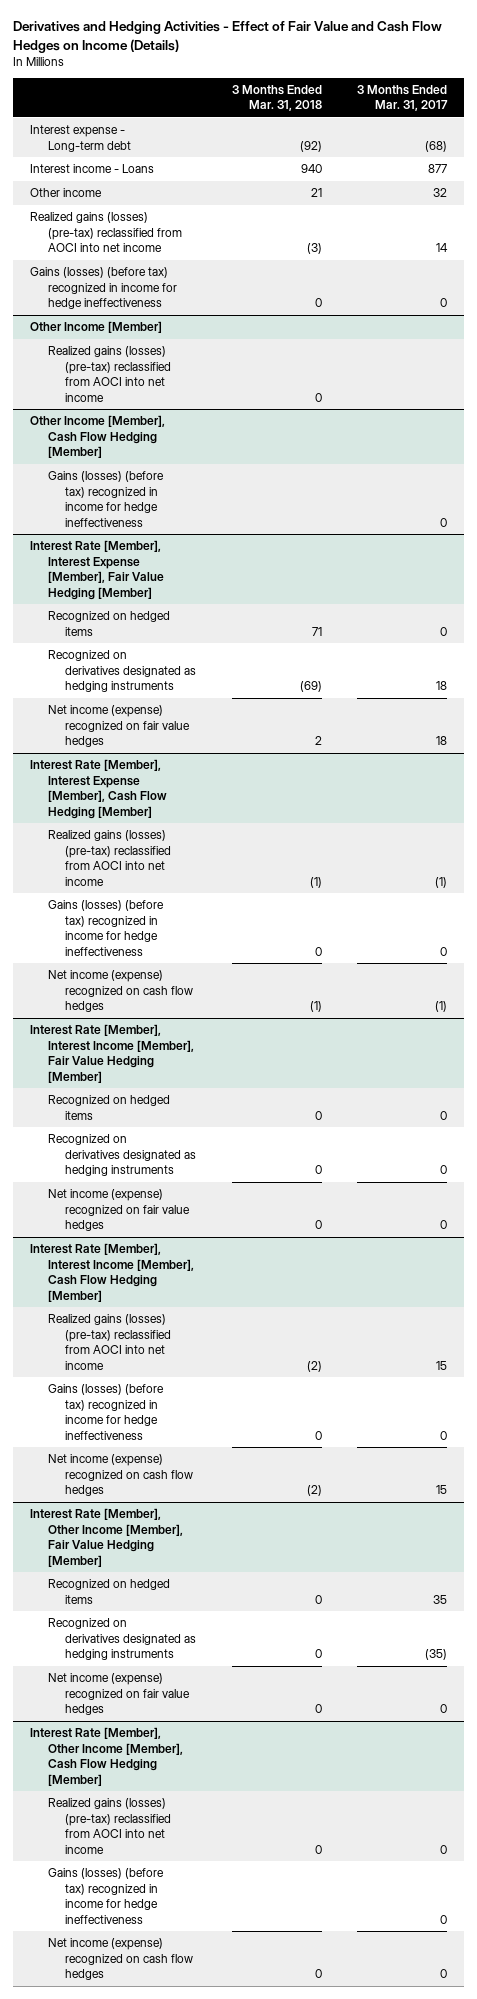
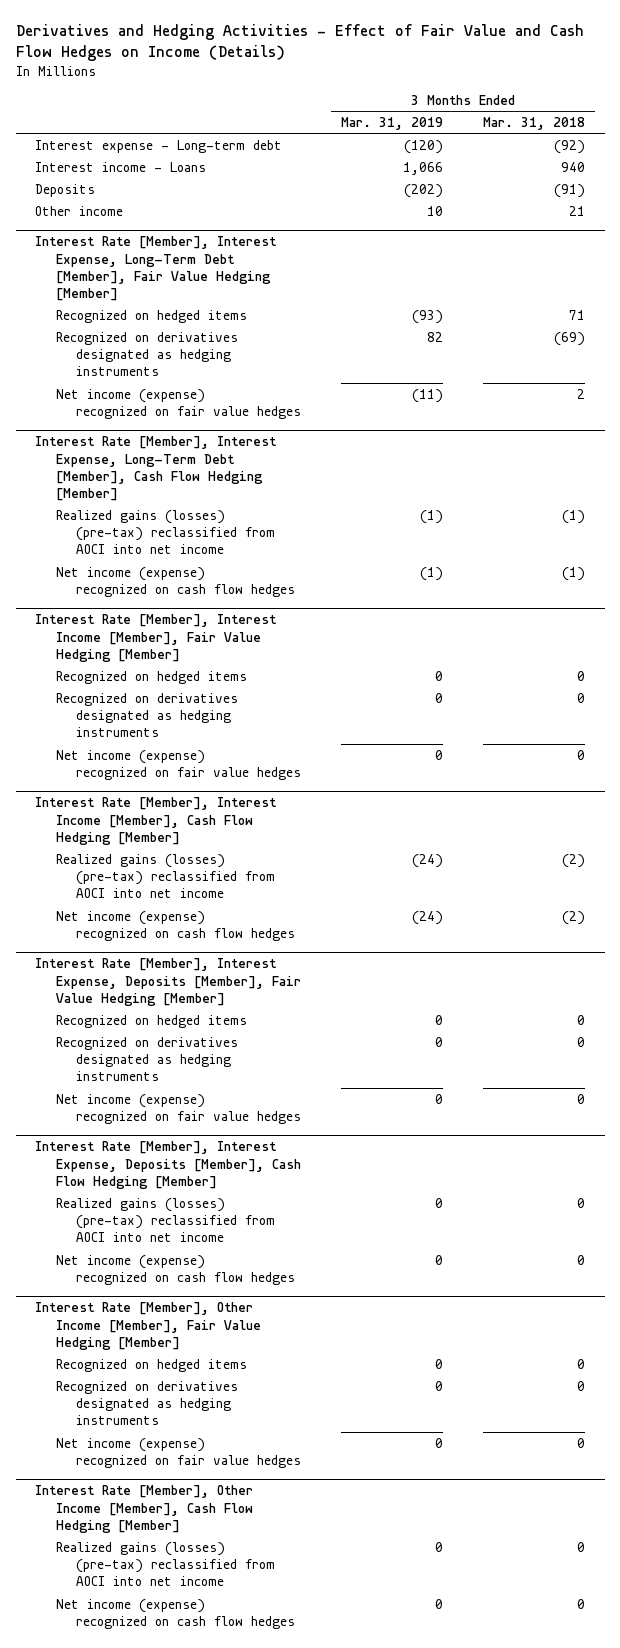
- | 3 Months Ended Mar. 31, 2018 | 3 Months Ended Mar. 31, 2017
+ | 3 Months Ended Mar. 31, 2019 | 3 Months Ended Mar. 31, 2018
+ Deposits | (202) | (91)
- Realized gains (losses) (pre-tax) reclassified from AOCI into net income | (3) | 14
- Gains (losses) (before tax) recognized in income for hedge ineffectiveness | 0 | 0
- Other Income [Member]
- Realized gains (losses) (pre-tax) reclassified from AOCI into net income | 0 |
- Other Income [Member], Cash Flow Hedging [Member]
- Gains (losses) (before tax) recognized in income for hedge ineffectiveness | | 0
- Interest Rate [Member], Interest Expense [Member], Fair Value Hedging [Member]
+ Interest Rate [Member], Interest Expense, Long-Term Debt [Member], Fair Value Hedging [Member]
- Interest Rate [Member], Interest Expense [Member], Cash Flow Hedging [Member]
+ Interest Rate [Member], Interest Expense, Long-Term Debt [Member], Cash Flow Hedging [Member]
- Gains (losses) (before tax) recognized in income for hedge ineffectiveness | 0 | 0
@ Interest Rate [Member], Interest Income [Member], Cash Flow Hedging [Member]
- Gains (losses) (before tax) recognized in income for hedge ineffectiveness | 0 | 0
+ Interest Rate [Member], Interest Expense, Deposits [Member], Fair Value Hedging [Member]
+ Recognized on hedged items | 0 | 0
+ Recognized on derivatives designated as hedging instruments | 0 | 0
+ Net income (expense) recognized on fair value hedges | 0 | 0
+ Interest Rate [Member], Interest Expense, Deposits [Member], Cash Flow Hedging [Member]
+ Realized gains (losses) (pre-tax) reclassified from AOCI into net income | 0 | 0
+ Net income (expense) recognized on cash flow hedges | 0 | 0
@ Interest Rate [Member], Other Income [Member], Cash Flow Hedging [Member]
- Gains (losses) (before tax) recognized in income for hedge ineffectiveness | | 0

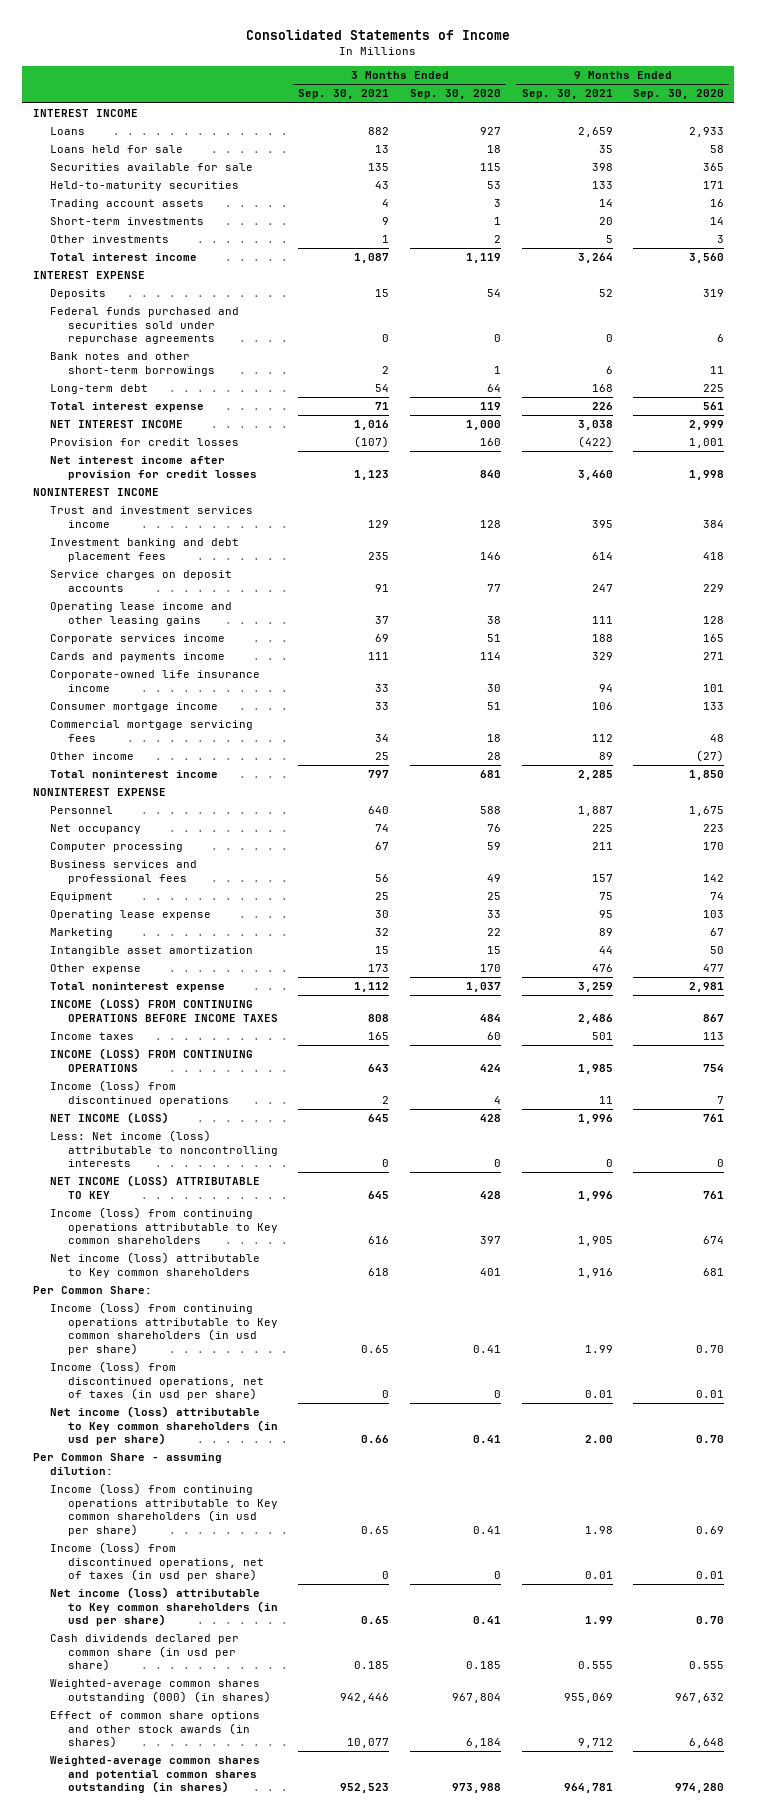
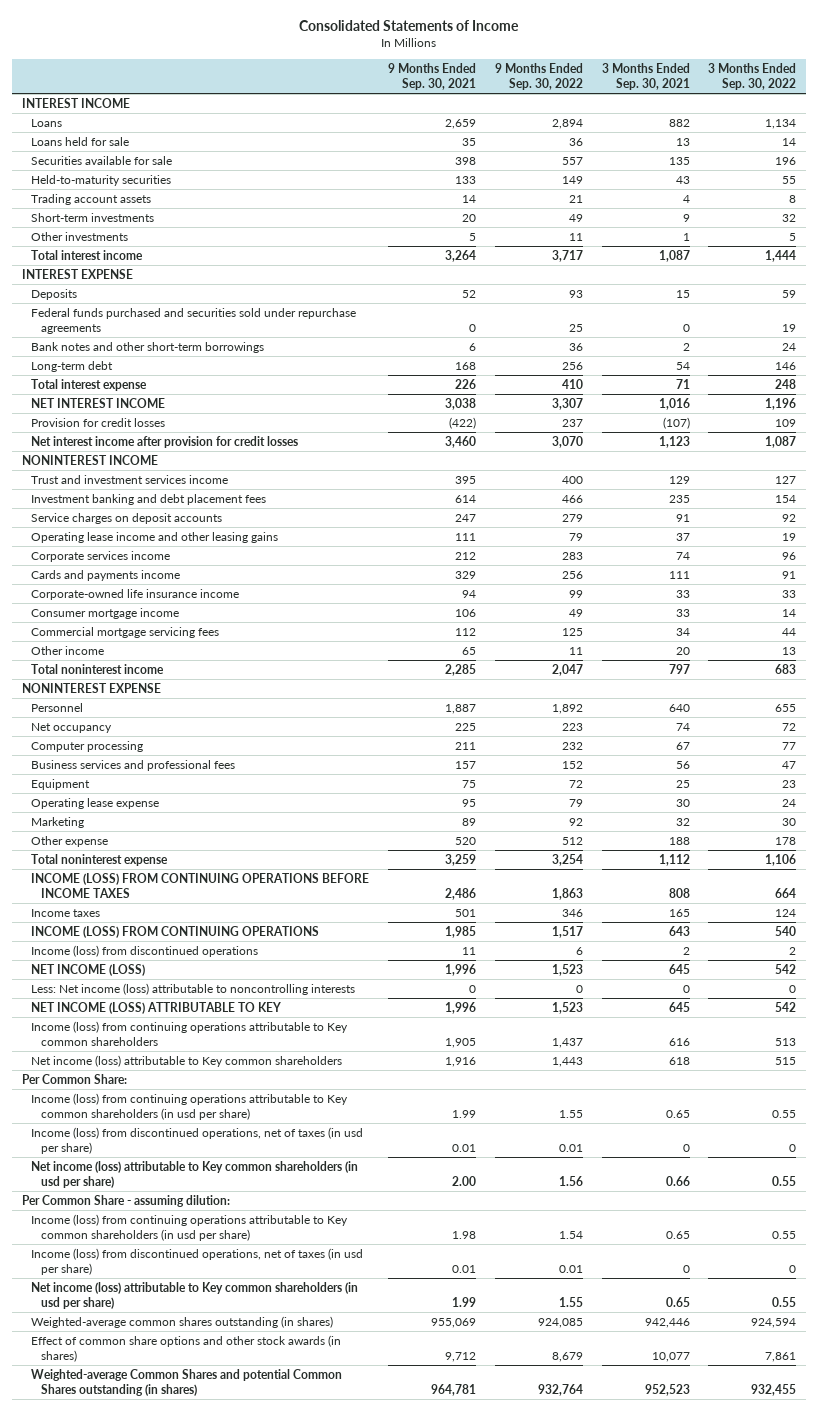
- | 3 Months Ended Sep. 30, 2021 | 3 Months Ended Sep. 30, 2020 | 9 Months Ended Sep. 30, 2021 | 9 Months Ended Sep. 30, 2020
+ | 9 Months Ended Sep. 30, 2021 | 9 Months Ended Sep. 30, 2022 | 3 Months Ended Sep. 30, 2021 | 3 Months Ended Sep. 30, 2022
- Corporate services income | 69 | 51 | 188 | 165
+ Corporate services income | 212 | 283 | 74 | 96
- Other income | 25 | 28 | 89 | (27)
+ Other income | 65 | 11 | 20 | 13
- Intangible asset amortization | 15 | 15 | 44 | 50
- Other expense | 173 | 170 | 476 | 477
+ Other expense | 520 | 512 | 188 | 178
- Cash dividends declared per common share (in usd per share) | 0.185 | 0.185 | 0.555 | 0.555
- Weighted-average common shares outstanding (000) (in shares) | 942,446 | 967,804 | 955,069 | 967,632
+ Weighted-average common shares outstanding (in shares) | 955,069 | 924,085 | 942,446 | 924,594
- Weighted-average common shares and potential common shares outstanding (in shares) | 952,523 | 973,988 | 964,781 | 974,280
+ Weighted-average Common Shares and potential Common Shares outstanding (in shares) | 964,781 | 932,764 | 952,523 | 932,455

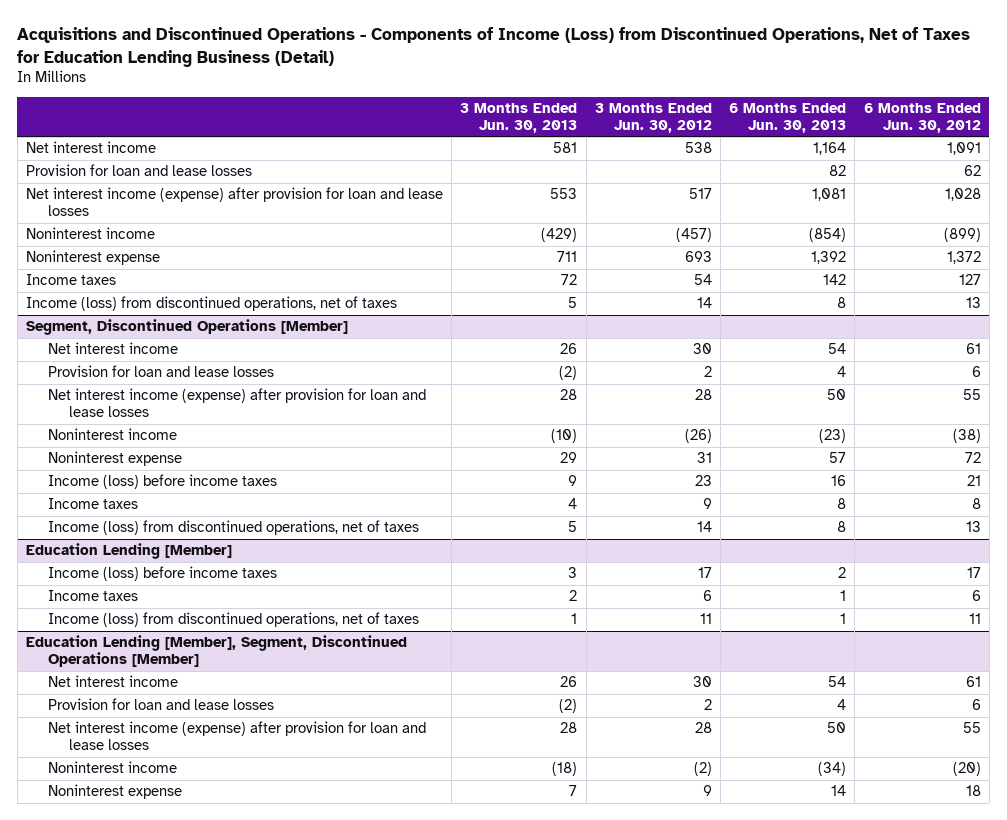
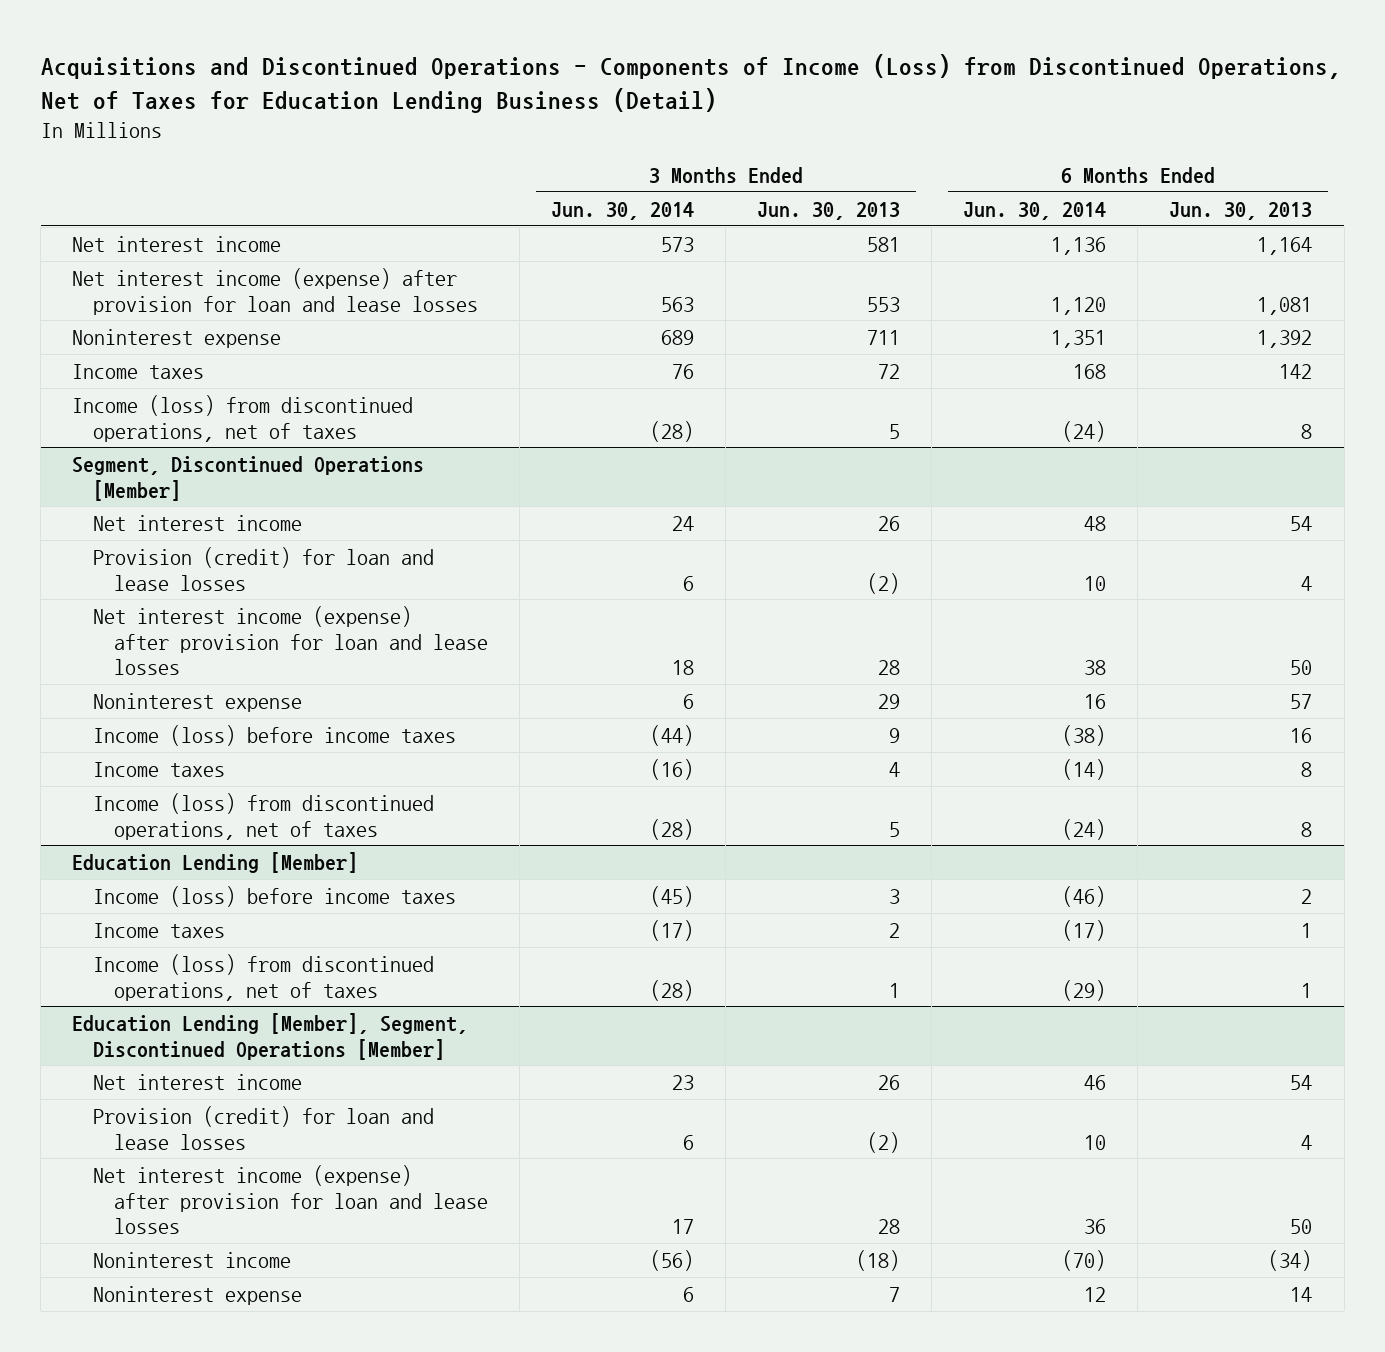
- | 3 Months Ended Jun. 30, 2013 | 3 Months Ended Jun. 30, 2012 | 6 Months Ended Jun. 30, 2013 | 6 Months Ended Jun. 30, 2012
+ | 3 Months Ended Jun. 30, 2014 | 3 Months Ended Jun. 30, 2013 | 6 Months Ended Jun. 30, 2014 | 6 Months Ended Jun. 30, 2013
- Provision for loan and lease losses | | | 82 | 62
- Noninterest income | (429) | (457) | (854) | (899)
@ Segment, Discontinued Operations [Member]
- Provision for loan and lease losses | (2) | 2 | 4 | 6
+ Provision (credit) for loan and lease losses | 6 | (2) | 10 | 4
- Noninterest income | (10) | (26) | (23) | (38)
@ Education Lending [Member], Segment, Discontinued Operations [Member]
- Provision for loan and lease losses | (2) | 2 | 4 | 6
+ Provision (credit) for loan and lease losses | 6 | (2) | 10 | 4

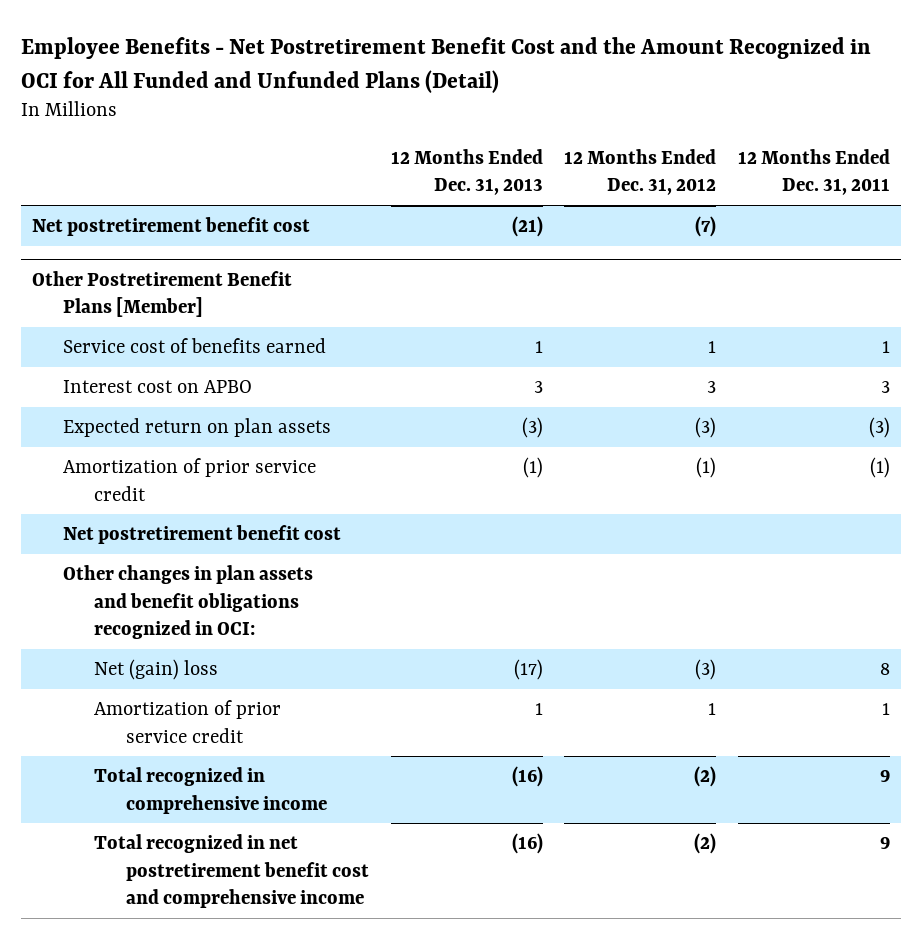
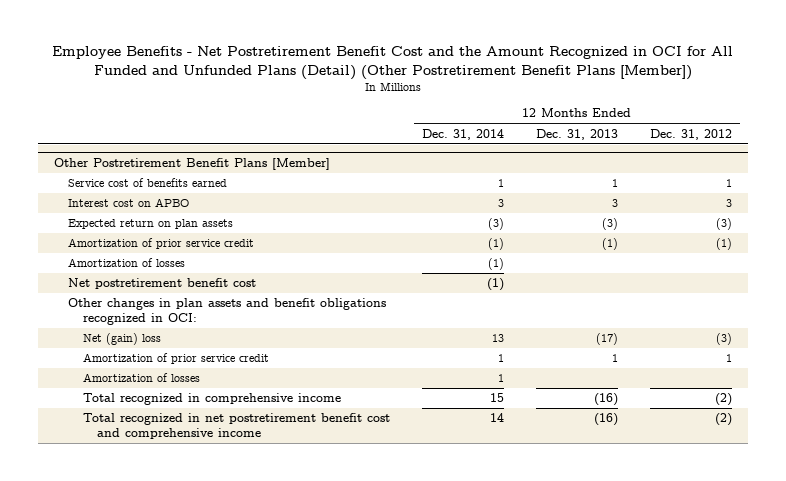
- Employee Benefits - Net Postretirement Benefit Cost and the Amount Recognized in OCI for All Funded and Unfunded Plans (Detail)
+ Employee Benefits - Net Postretirement Benefit Cost and the Amount Recognized in OCI for All Funded and Unfunded Plans (Detail) (Other Postretirement Benefit Plans [Member])
- | 12 Months Ended Dec. 31, 2013 | 12 Months Ended Dec. 31, 2012 | 12 Months Ended Dec. 31, 2011
+ | 12 Months Ended Dec. 31, 2014 | 12 Months Ended Dec. 31, 2013 | 12 Months Ended Dec. 31, 2012
- Net postretirement benefit cost | (21) | (7) |
@ Other Postretirement Benefit Plans [Member]
+ Amortization of losses | (1) | |
+ Amortization of losses | 1 | |

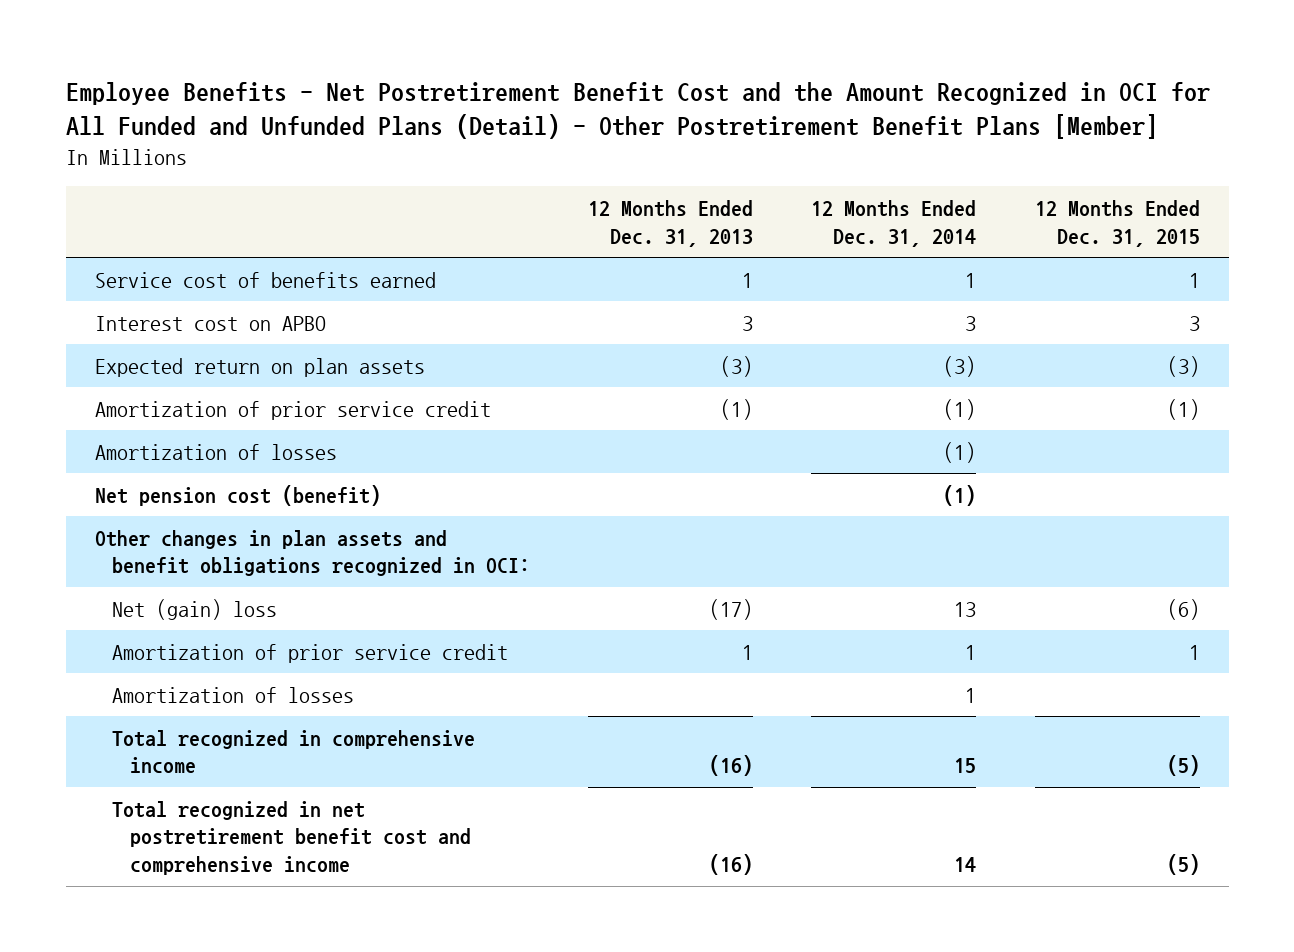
- Employee Benefits - Net Postretirement Benefit Cost and the Amount Recognized in OCI for All Funded and Unfunded Plans (Detail) (Other Postretirement Benefit Plans [Member])
+ Employee Benefits - Net Postretirement Benefit Cost and the Amount Recognized in OCI for All Funded and Unfunded Plans (Detail) - Other Postretirement Benefit Plans [Member]
- | 12 Months Ended Dec. 31, 2014 | 12 Months Ended Dec. 31, 2013 | 12 Months Ended Dec. 31, 2012
+ | 12 Months Ended Dec. 31, 2013 | 12 Months Ended Dec. 31, 2014 | 12 Months Ended Dec. 31, 2015
- Other Postretirement Benefit Plans [Member]
- Net postretirement benefit cost | (1) | |
+ Net pension cost (benefit) | | (1) |

